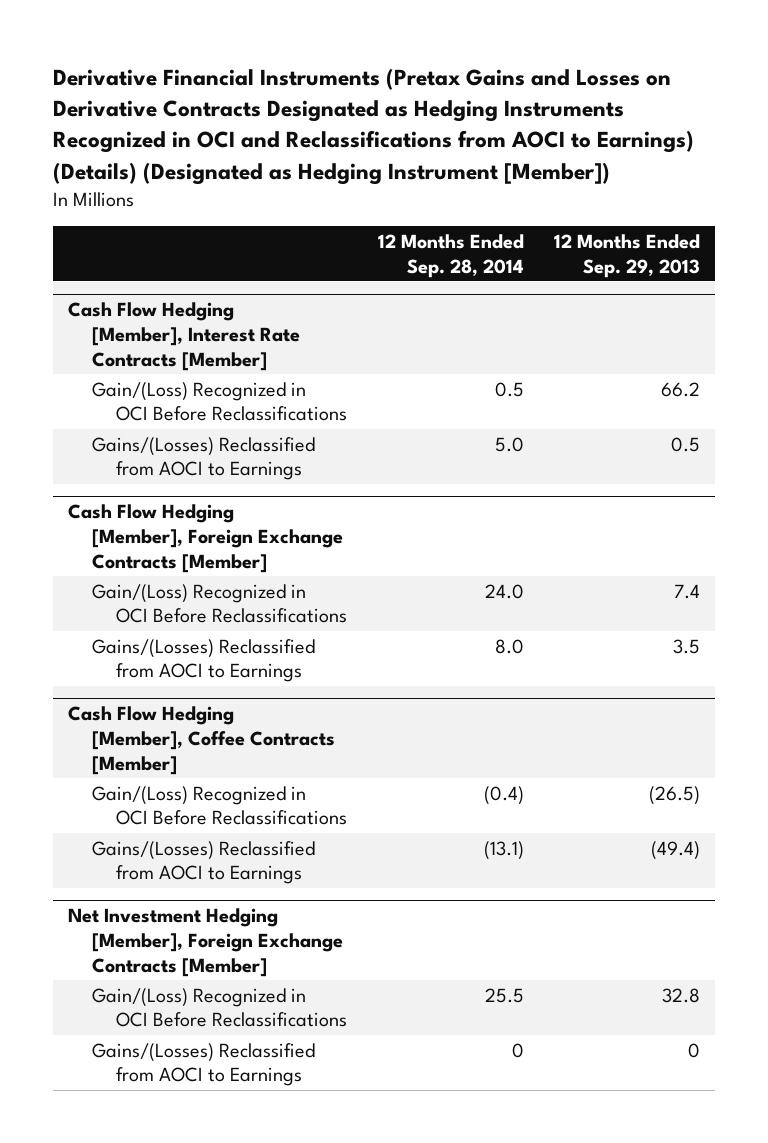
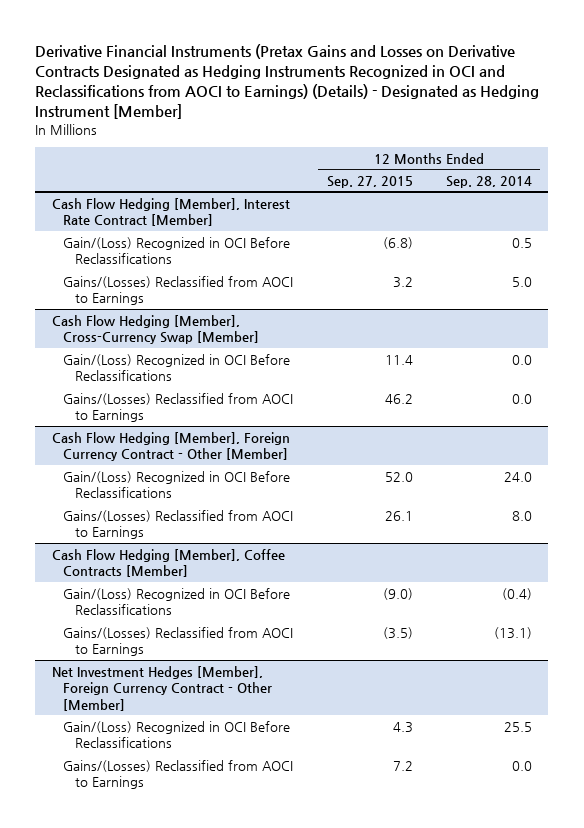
- Derivative Financial Instruments (Pretax Gains and Losses on Derivative Contracts Designated as Hedging Instruments Recognized in OCI and Reclassifications from AOCI to Earnings) (Details) (Designated as Hedging Instrument [Member])
+ Derivative Financial Instruments (Pretax Gains and Losses on Derivative Contracts Designated as Hedging Instruments Recognized in OCI and Reclassifications from AOCI to Earnings) (Details) - Designated as Hedging Instrument [Member]
- | 12 Months Ended Sep. 28, 2014 | 12 Months Ended Sep. 29, 2013
+ | 12 Months Ended Sep. 27, 2015 | 12 Months Ended Sep. 28, 2014
- Cash Flow Hedging [Member], Interest Rate Contracts [Member]
+ Cash Flow Hedging [Member], Interest Rate Contract [Member]
- Cash Flow Hedging [Member], Foreign Exchange Contracts [Member]
+ Cash Flow Hedging [Member], Cross-Currency Swap [Member]
+ Gain/(Loss) Recognized in OCI Before Reclassifications | 11.4 | 0.0
+ Gains/(Losses) Reclassified from AOCI to Earnings | 46.2 | 0.0
+ Cash Flow Hedging [Member], Foreign Currency Contract - Other [Member]
- Net Investment Hedging [Member], Foreign Exchange Contracts [Member]
+ Net Investment Hedges [Member], Foreign Currency Contract - Other [Member]
- Gains/(Losses) Reclassified from AOCI to Earnings | 0 | 0
+ Gains/(Losses) Reclassified from AOCI to Earnings | 7.2 | 0.0

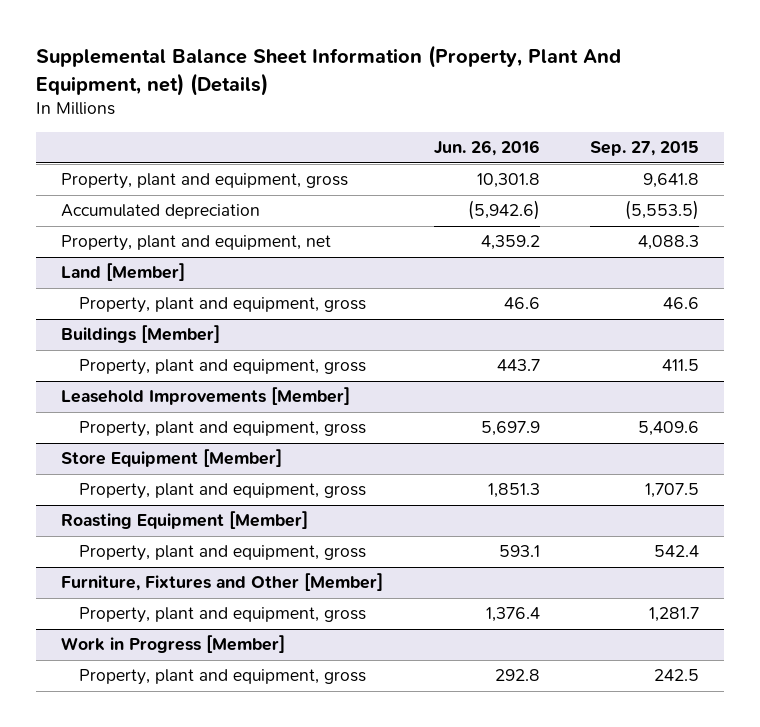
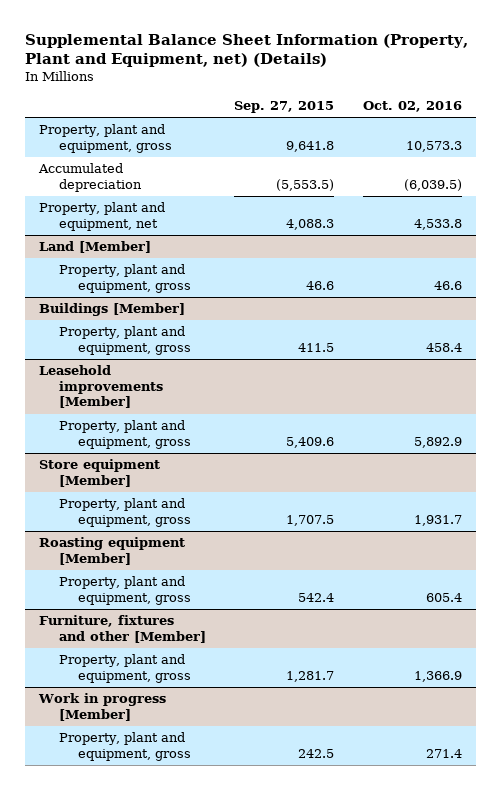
- Supplemental Balance Sheet Information (Property, Plant And Equipment, net) (Details)
+ Supplemental Balance Sheet Information (Property, Plant and Equipment, net) (Details)
- | Jun. 26, 2016 | Sep. 27, 2015
+ | Sep. 27, 2015 | Oct. 02, 2016
- Leasehold Improvements [Member]
+ Leasehold improvements [Member]
- Store Equipment [Member]
+ Store equipment [Member]
- Roasting Equipment [Member]
+ Roasting equipment [Member]
- Furniture, Fixtures and Other [Member]
+ Furniture, fixtures and other [Member]
- Work in Progress [Member]
+ Work in progress [Member]

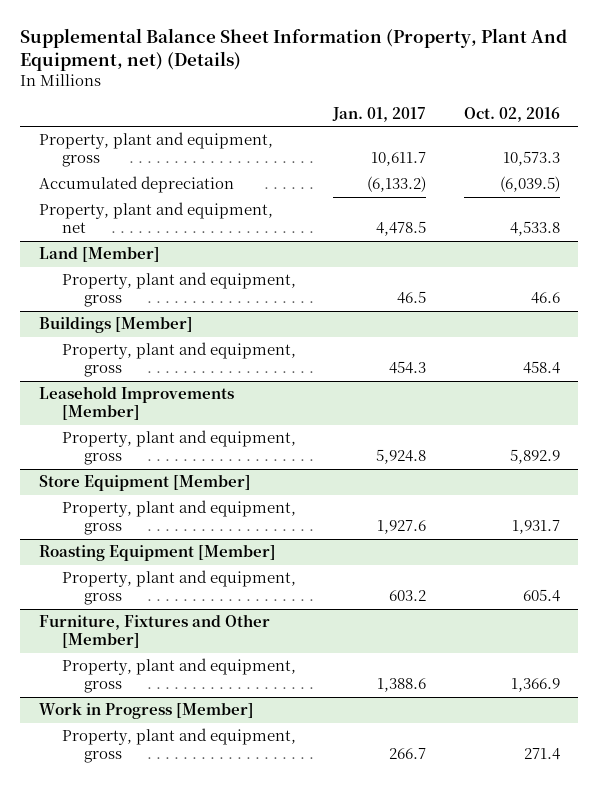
- Supplemental Balance Sheet Information (Property, Plant and Equipment, net) (Details)
+ Supplemental Balance Sheet Information (Property, Plant And Equipment, net) (Details)
- | Sep. 27, 2015 | Oct. 02, 2016
+ | Jan. 01, 2017 | Oct. 02, 2016
- Leasehold improvements [Member]
+ Leasehold Improvements [Member]
- Store equipment [Member]
+ Store Equipment [Member]
- Roasting equipment [Member]
+ Roasting Equipment [Member]
- Furniture, fixtures and other [Member]
+ Furniture, Fixtures and Other [Member]
- Work in progress [Member]
+ Work in Progress [Member]

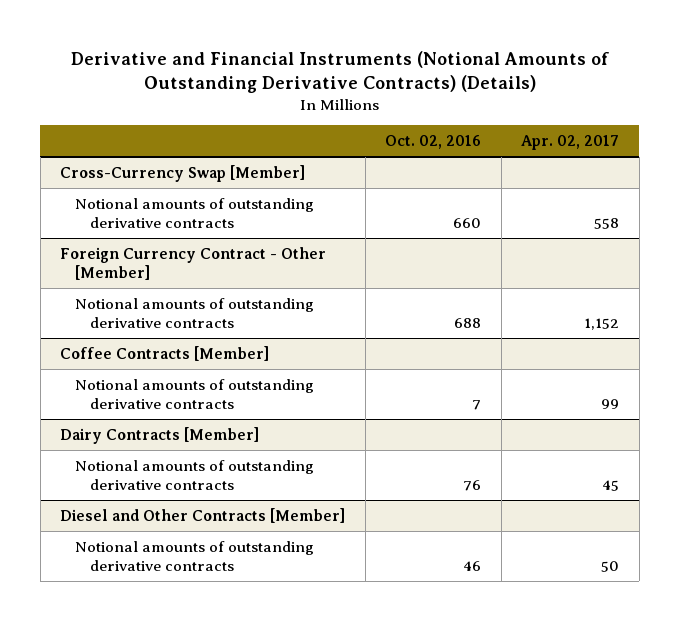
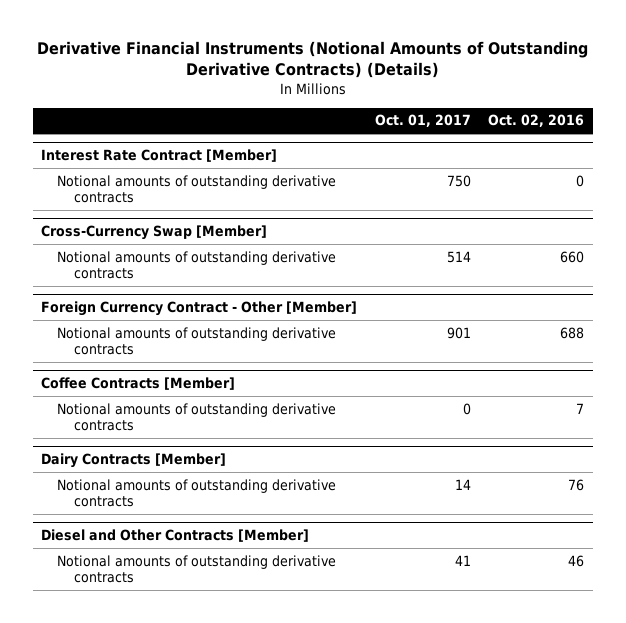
- Derivative and Financial Instruments (Notional Amounts of Outstanding Derivative Contracts) (Details)
+ Derivative Financial Instruments (Notional Amounts of Outstanding Derivative Contracts) (Details)
- | Oct. 02, 2016 | Apr. 02, 2017
+ | Oct. 01, 2017 | Oct. 02, 2016
+ Interest Rate Contract [Member]
+ Notional amounts of outstanding derivative contracts | 750 | 0

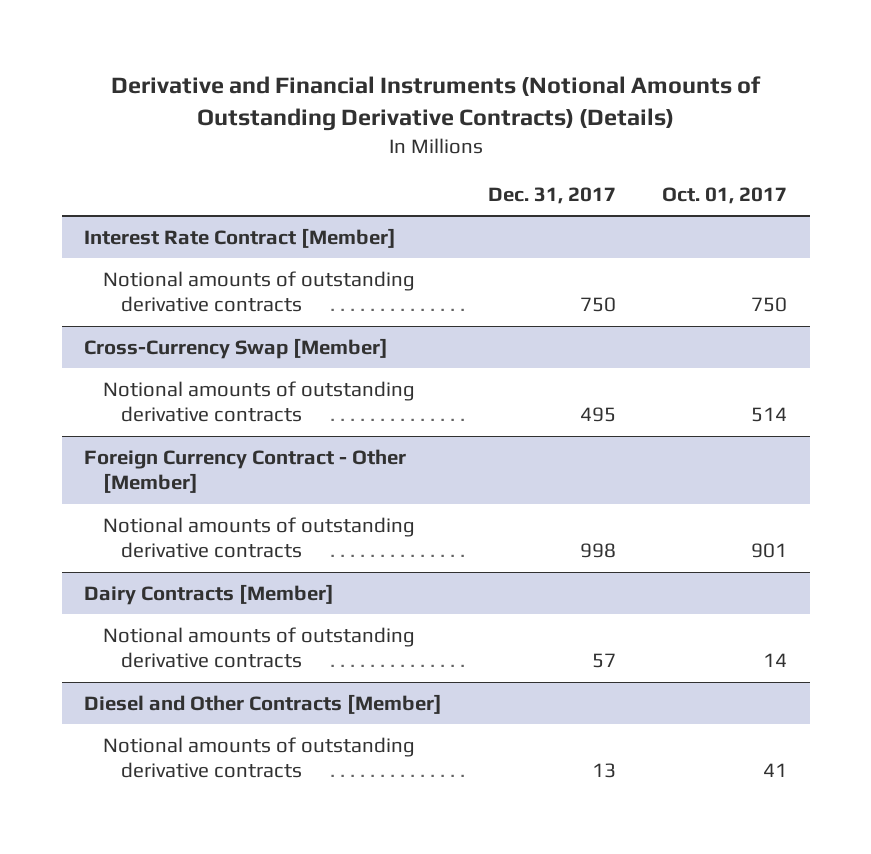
- Derivative Financial Instruments (Notional Amounts of Outstanding Derivative Contracts) (Details)
+ Derivative and Financial Instruments (Notional Amounts of Outstanding Derivative Contracts) (Details)
- | Oct. 01, 2017 | Oct. 02, 2016
+ | Dec. 31, 2017 | Oct. 01, 2017
- Coffee Contracts [Member]
- Notional amounts of outstanding derivative contracts | 0 | 7

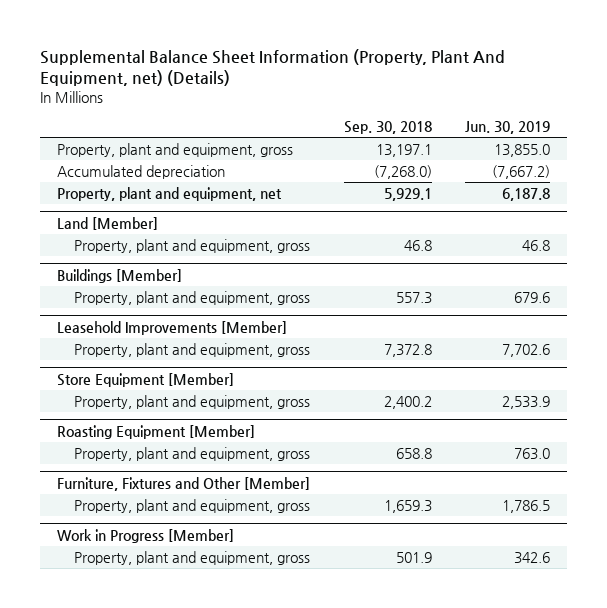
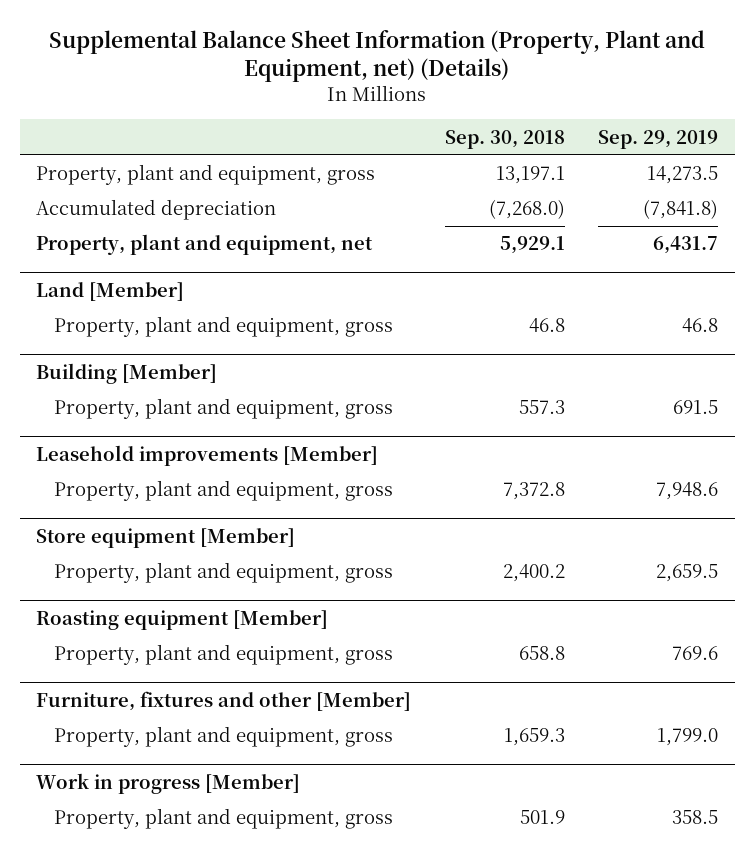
- Supplemental Balance Sheet Information (Property, Plant And Equipment, net) (Details)
+ Supplemental Balance Sheet Information (Property, Plant and Equipment, net) (Details)
- | Sep. 30, 2018 | Jun. 30, 2019
+ | Sep. 30, 2018 | Sep. 29, 2019
- Buildings [Member]
+ Building [Member]
- Leasehold Improvements [Member]
+ Leasehold improvements [Member]
- Store Equipment [Member]
+ Store equipment [Member]
- Roasting Equipment [Member]
+ Roasting equipment [Member]
- Furniture, Fixtures and Other [Member]
+ Furniture, fixtures and other [Member]
- Work in Progress [Member]
+ Work in progress [Member]

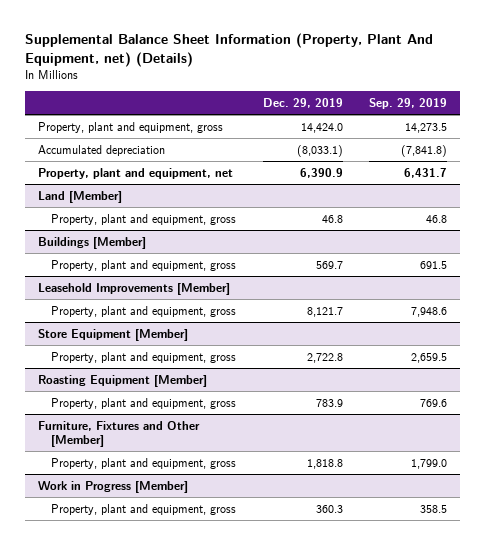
- Supplemental Balance Sheet Information (Property, Plant and Equipment, net) (Details)
+ Supplemental Balance Sheet Information (Property, Plant And Equipment, net) (Details)
- | Sep. 30, 2018 | Sep. 29, 2019
+ | Dec. 29, 2019 | Sep. 29, 2019
- Building [Member]
+ Buildings [Member]
- Leasehold improvements [Member]
+ Leasehold Improvements [Member]
- Store equipment [Member]
+ Store Equipment [Member]
- Roasting equipment [Member]
+ Roasting Equipment [Member]
- Furniture, fixtures and other [Member]
+ Furniture, Fixtures and Other [Member]
- Work in progress [Member]
+ Work in Progress [Member]

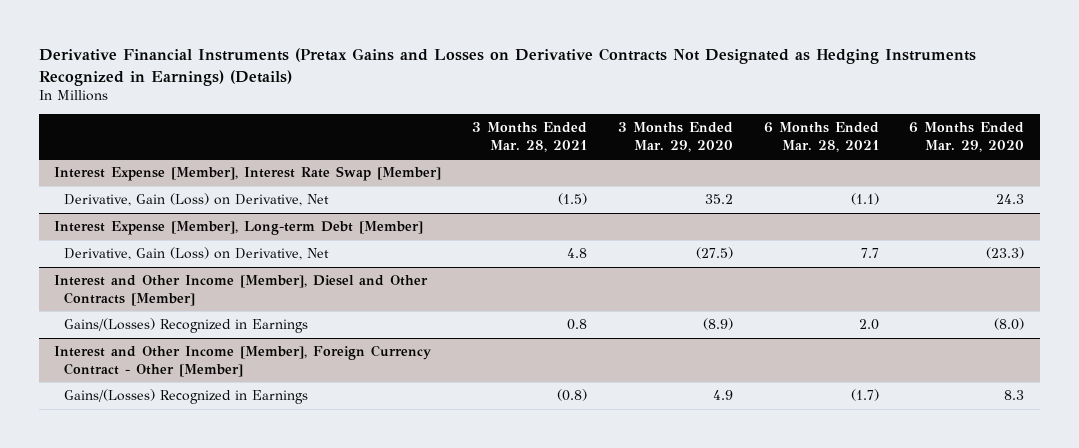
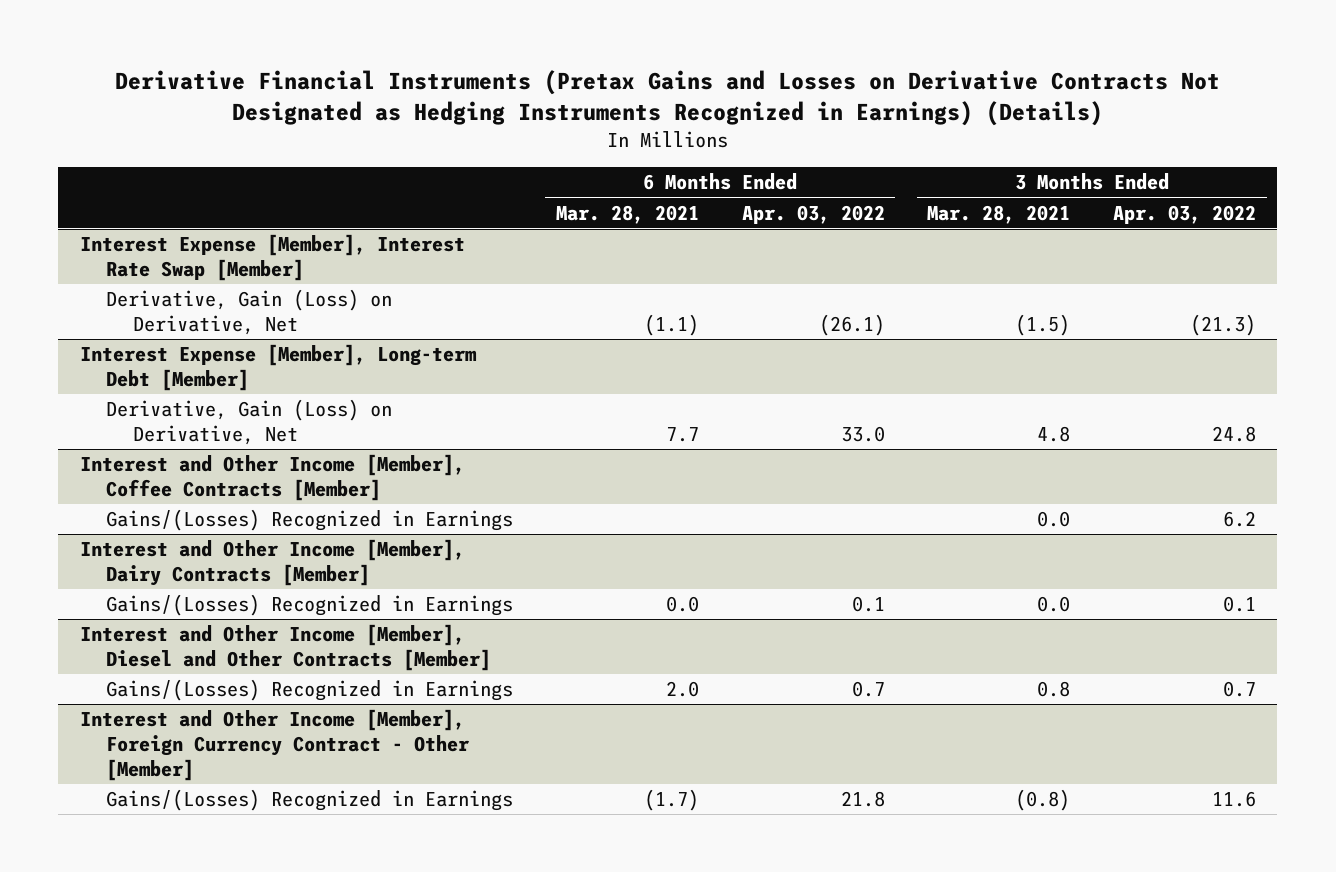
- | 3 Months Ended Mar. 28, 2021 | 3 Months Ended Mar. 29, 2020 | 6 Months Ended Mar. 28, 2021 | 6 Months Ended Mar. 29, 2020
+ | 6 Months Ended Mar. 28, 2021 | 6 Months Ended Apr. 03, 2022 | 3 Months Ended Mar. 28, 2021 | 3 Months Ended Apr. 03, 2022
+ Interest and Other Income [Member], Coffee Contracts [Member]
+ Gains/(Losses) Recognized in Earnings | | | 0.0 | 6.2
+ Interest and Other Income [Member], Dairy Contracts [Member]
+ Gains/(Losses) Recognized in Earnings | 0.0 | 0.1 | 0.0 | 0.1

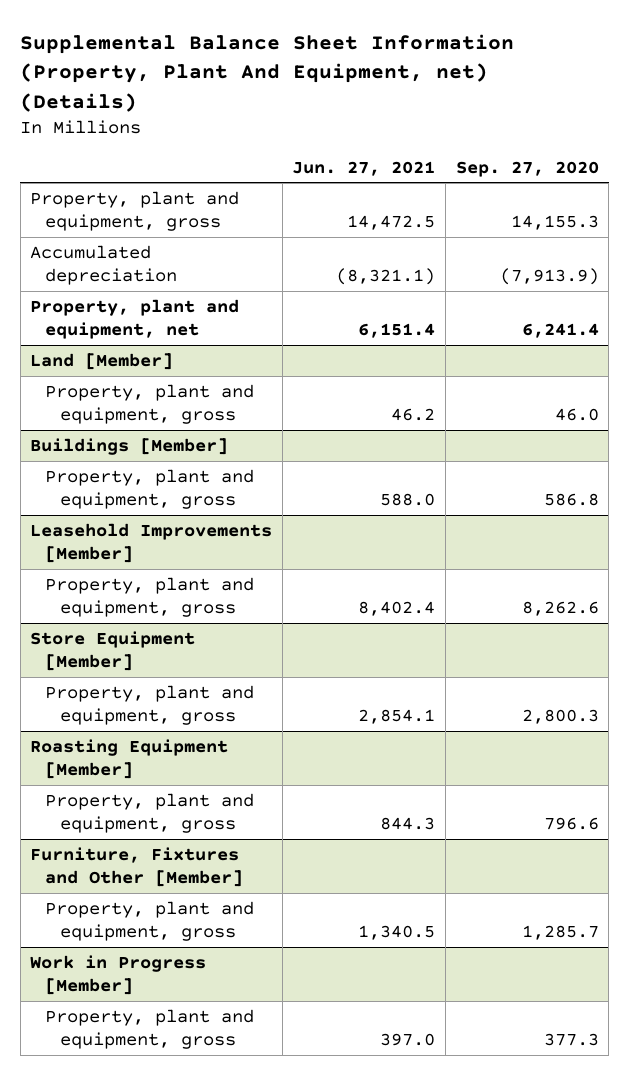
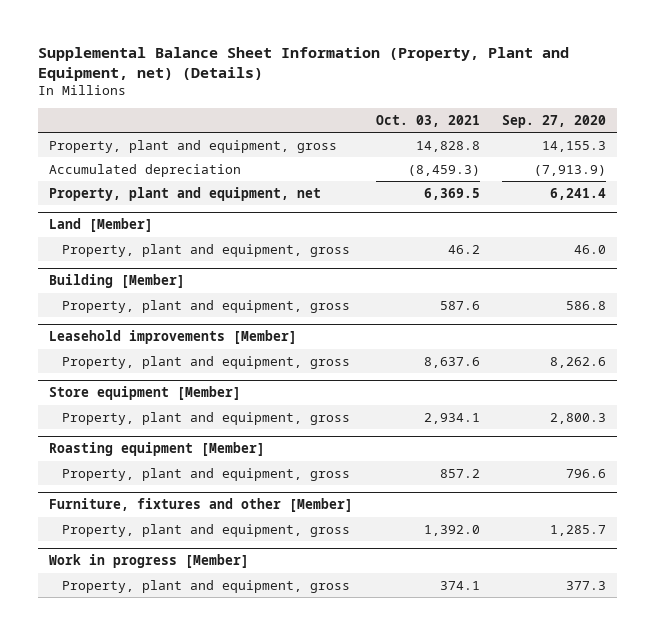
- Supplemental Balance Sheet Information (Property, Plant And Equipment, net) (Details)
+ Supplemental Balance Sheet Information (Property, Plant and Equipment, net) (Details)
- | Jun. 27, 2021 | Sep. 27, 2020
+ | Oct. 03, 2021 | Sep. 27, 2020
- Buildings [Member]
+ Building [Member]
- Leasehold Improvements [Member]
+ Leasehold improvements [Member]
- Store Equipment [Member]
+ Store equipment [Member]
- Roasting Equipment [Member]
+ Roasting equipment [Member]
- Furniture, Fixtures and Other [Member]
+ Furniture, fixtures and other [Member]
- Work in Progress [Member]
+ Work in progress [Member]

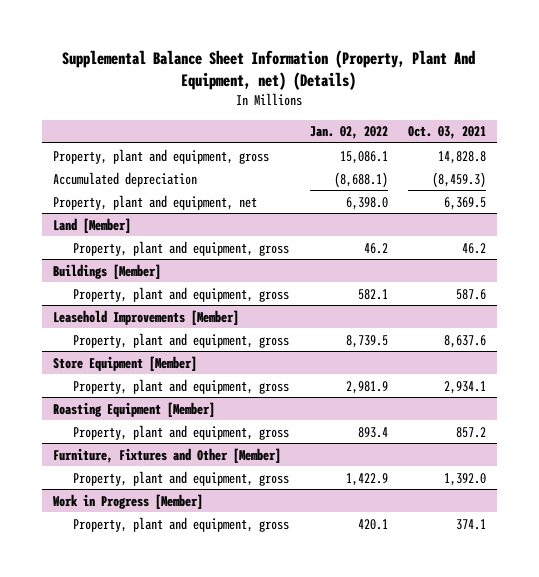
- Supplemental Balance Sheet Information (Property, Plant and Equipment, net) (Details)
+ Supplemental Balance Sheet Information (Property, Plant And Equipment, net) (Details)
- | Oct. 03, 2021 | Sep. 27, 2020
+ | Jan. 02, 2022 | Oct. 03, 2021
- Building [Member]
+ Buildings [Member]
- Leasehold improvements [Member]
+ Leasehold Improvements [Member]
- Store equipment [Member]
+ Store Equipment [Member]
- Roasting equipment [Member]
+ Roasting Equipment [Member]
- Furniture, fixtures and other [Member]
+ Furniture, Fixtures and Other [Member]
- Work in progress [Member]
+ Work in Progress [Member]

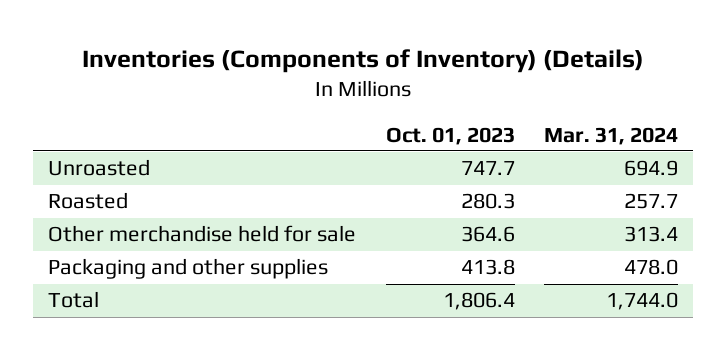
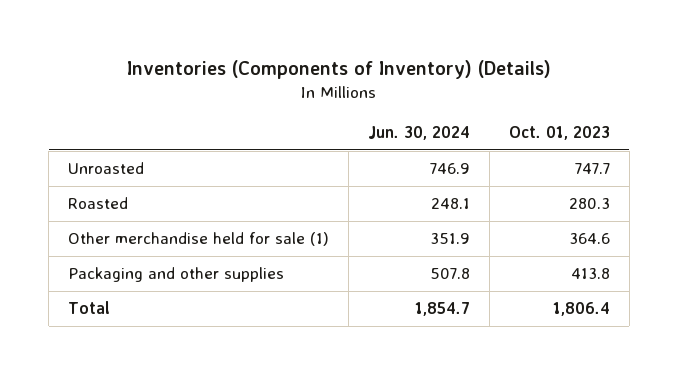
- | Oct. 01, 2023 | Mar. 31, 2024
+ | Jun. 30, 2024 | Oct. 01, 2023
- Other merchandise held for sale | 364.6 | 313.4
+ Other merchandise held for sale (1) | 351.9 | 364.6

